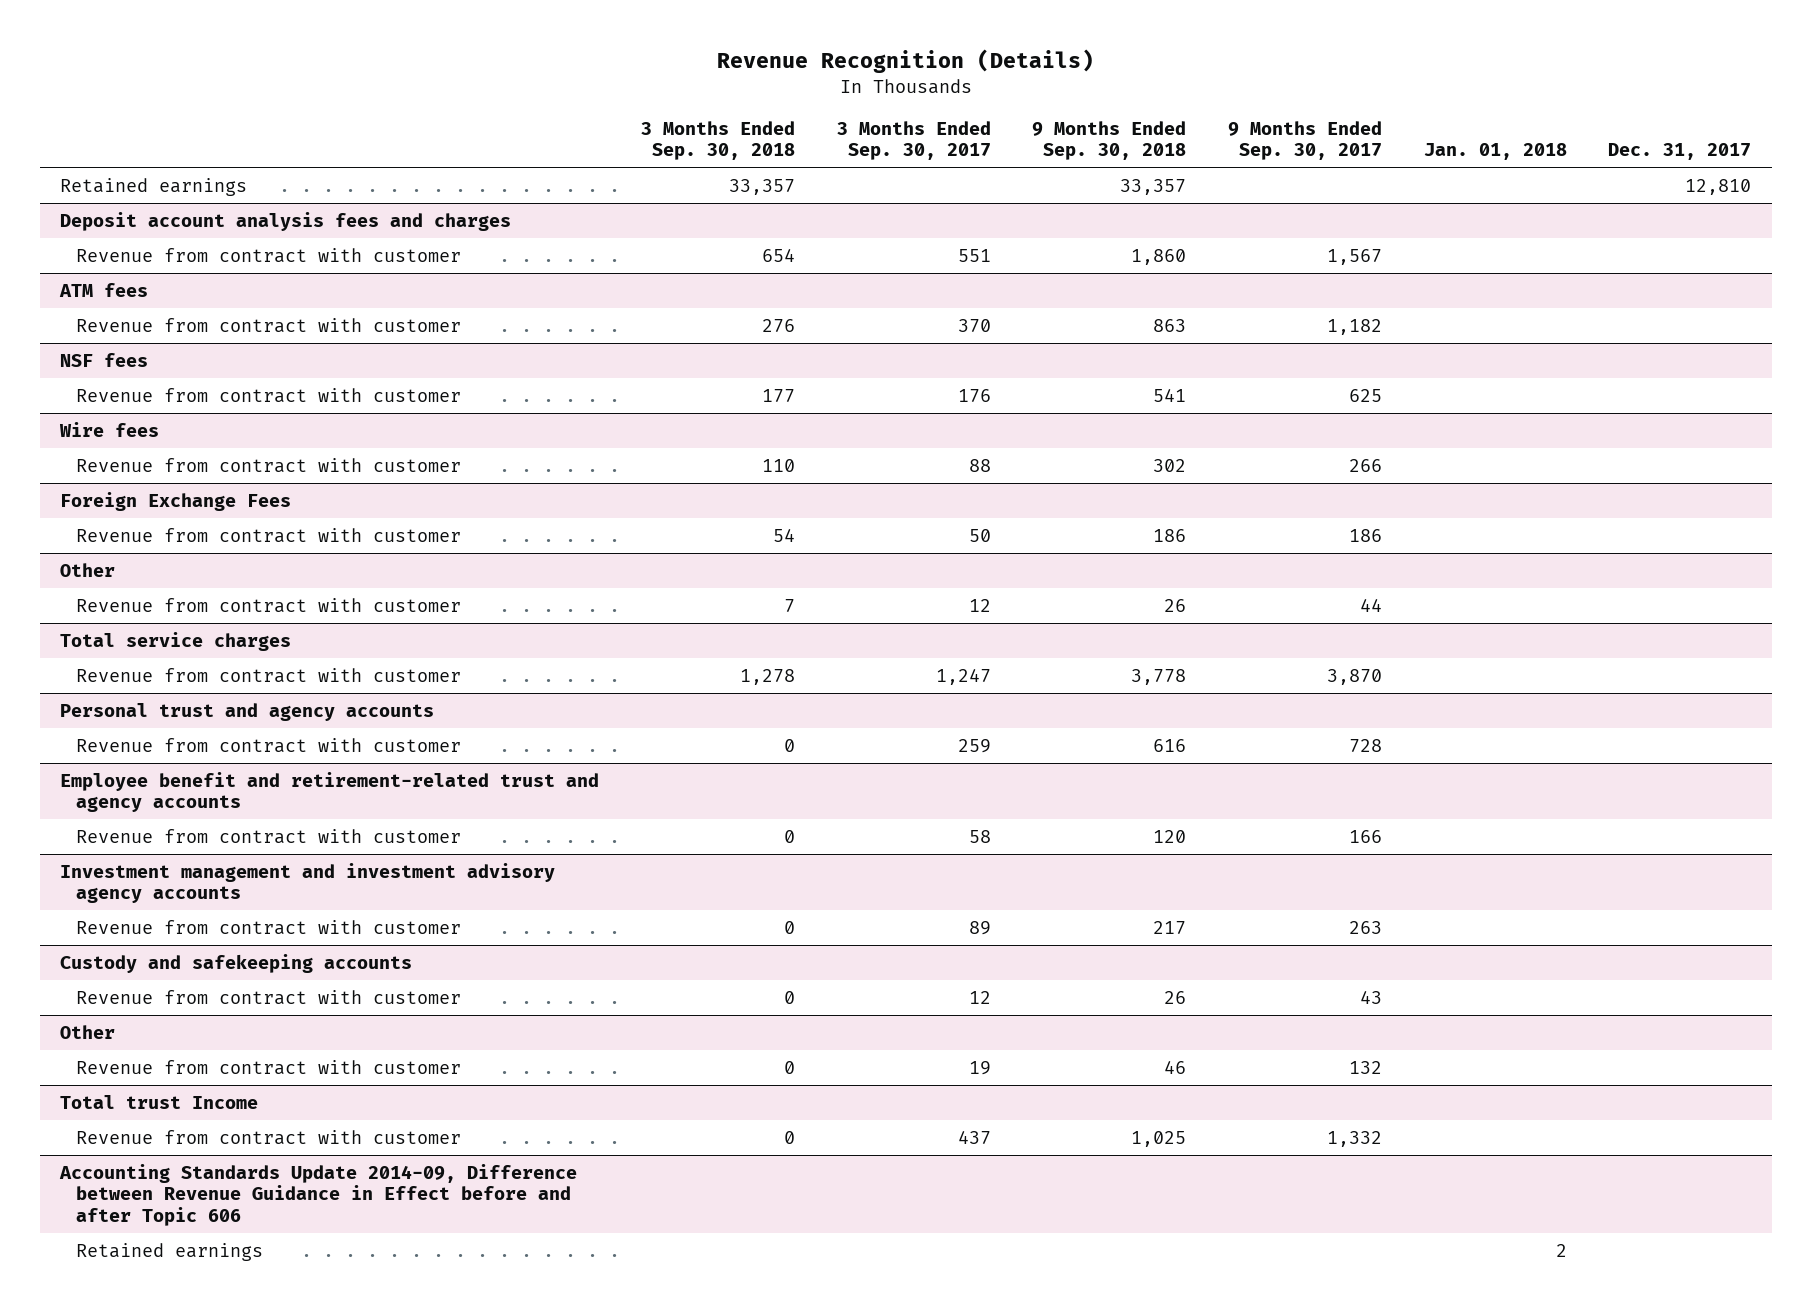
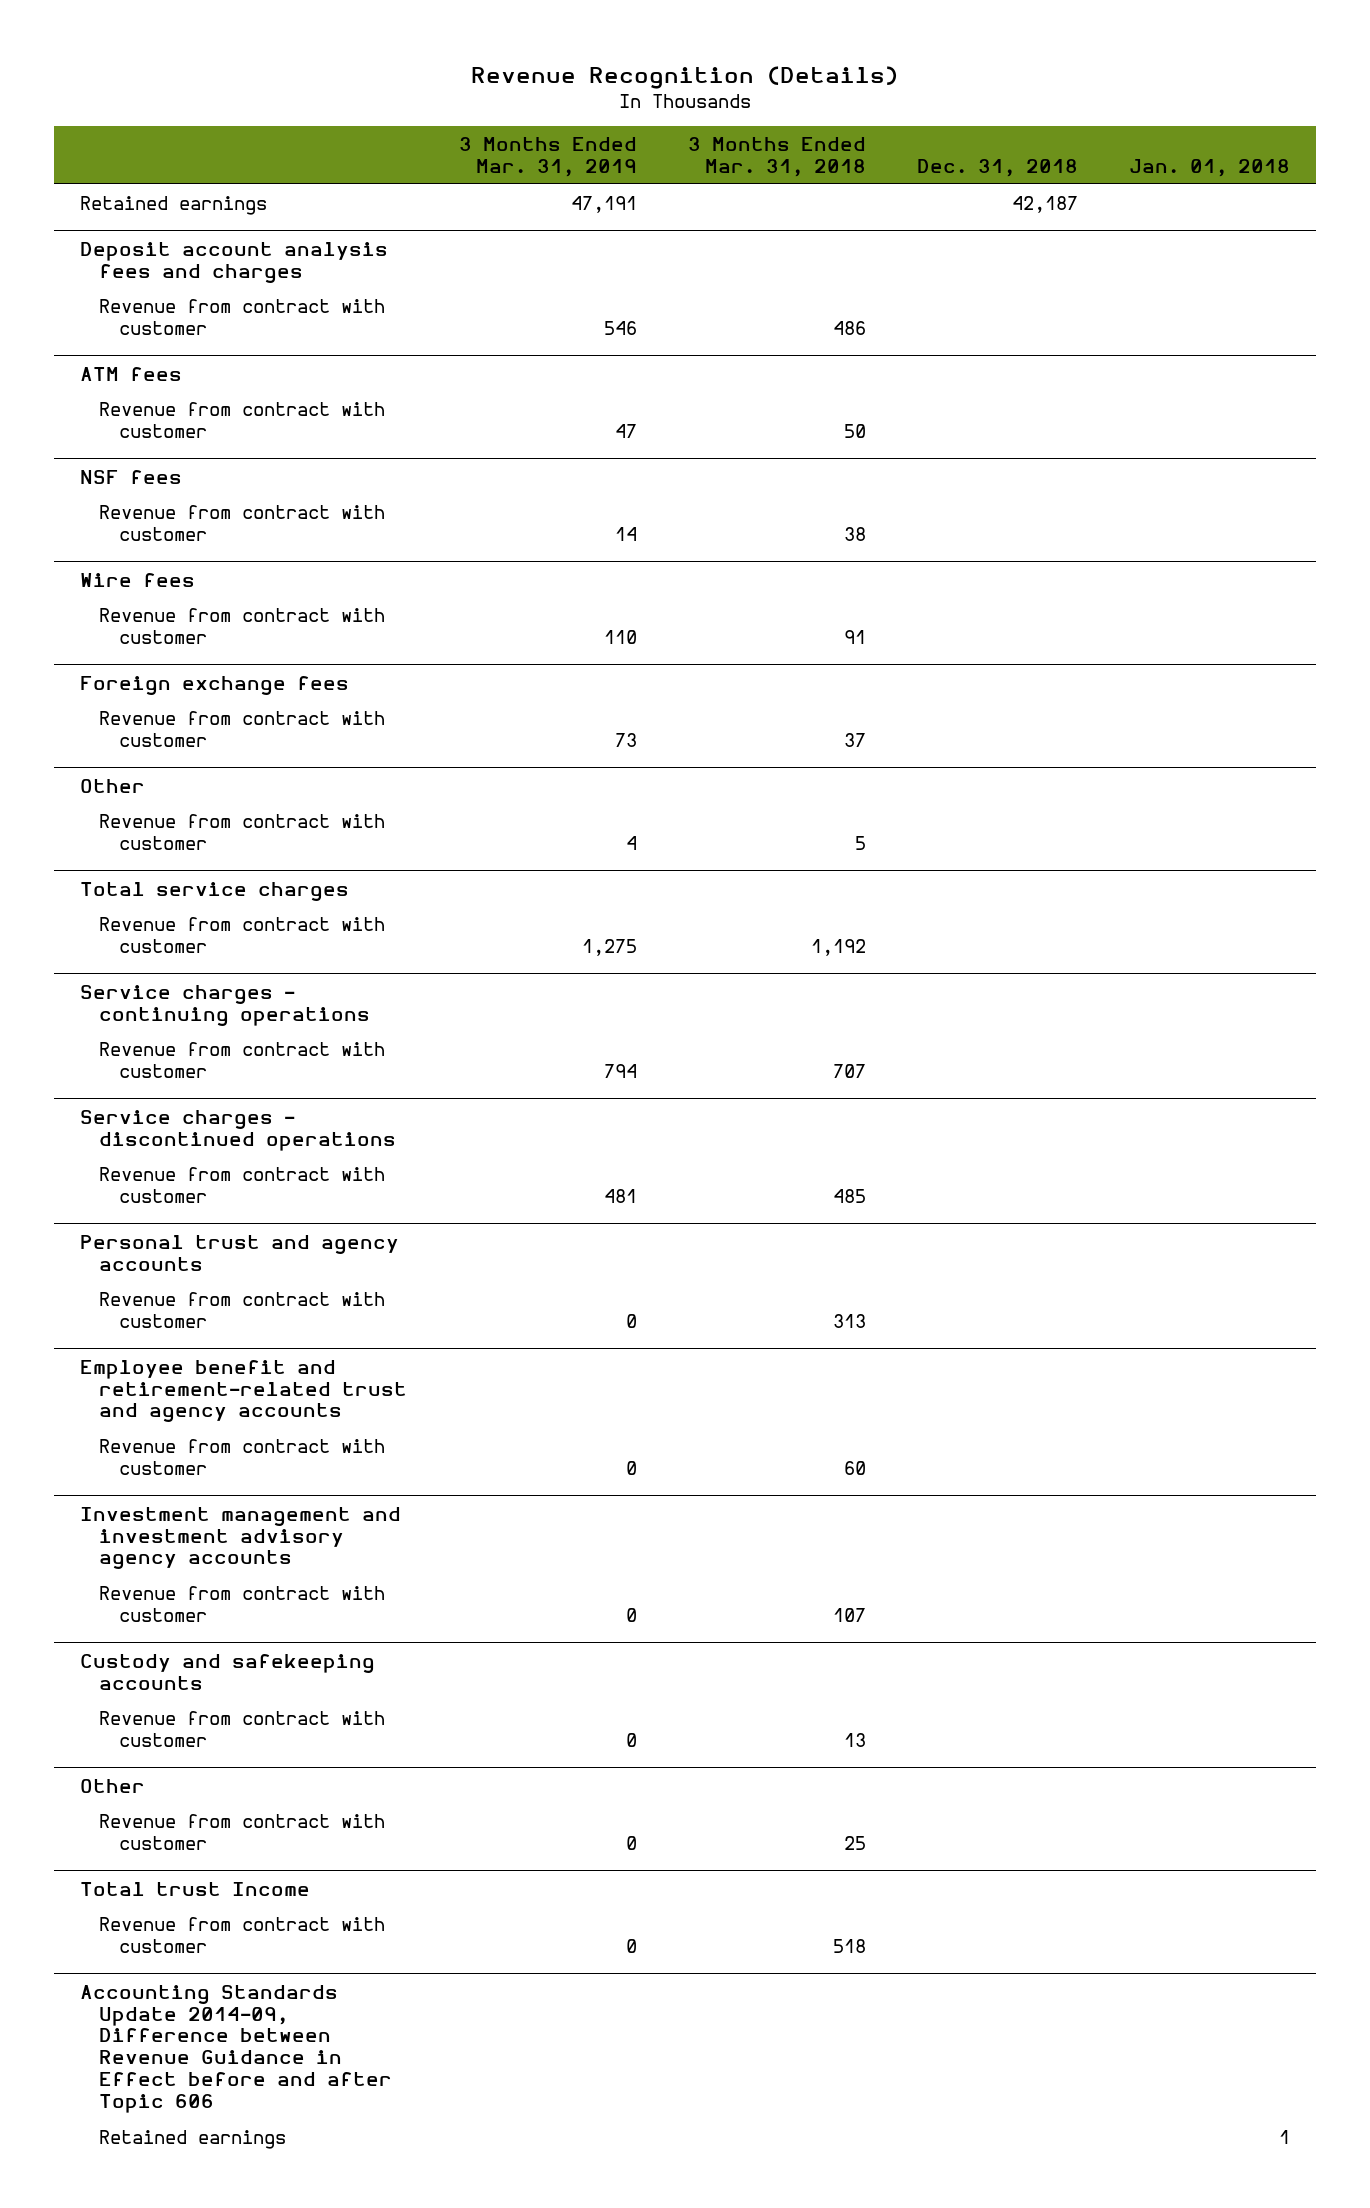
- | 3 Months Ended Sep. 30, 2018 | 3 Months Ended Sep. 30, 2017 | 9 Months Ended Sep. 30, 2018 | 9 Months Ended Sep. 30, 2017 | Jan. 01, 2018 | Dec. 31, 2017
+ | 3 Months Ended Mar. 31, 2019 | 3 Months Ended Mar. 31, 2018 | Dec. 31, 2018 | Jan. 01, 2018
- Foreign Exchange Fees
+ Foreign exchange fees
+ Service charges - continuing operations
+ Revenue from contract with customer | 794 | 707 | |
+ Service charges - discontinued operations
+ Revenue from contract with customer | 481 | 485 | |
@ Accounting Standards Update 2014-09, Difference between Revenue Guidance in Effect before and after Topic 606
- Retained earnings | | | | | 2 |
+ Retained earnings | | | | 1

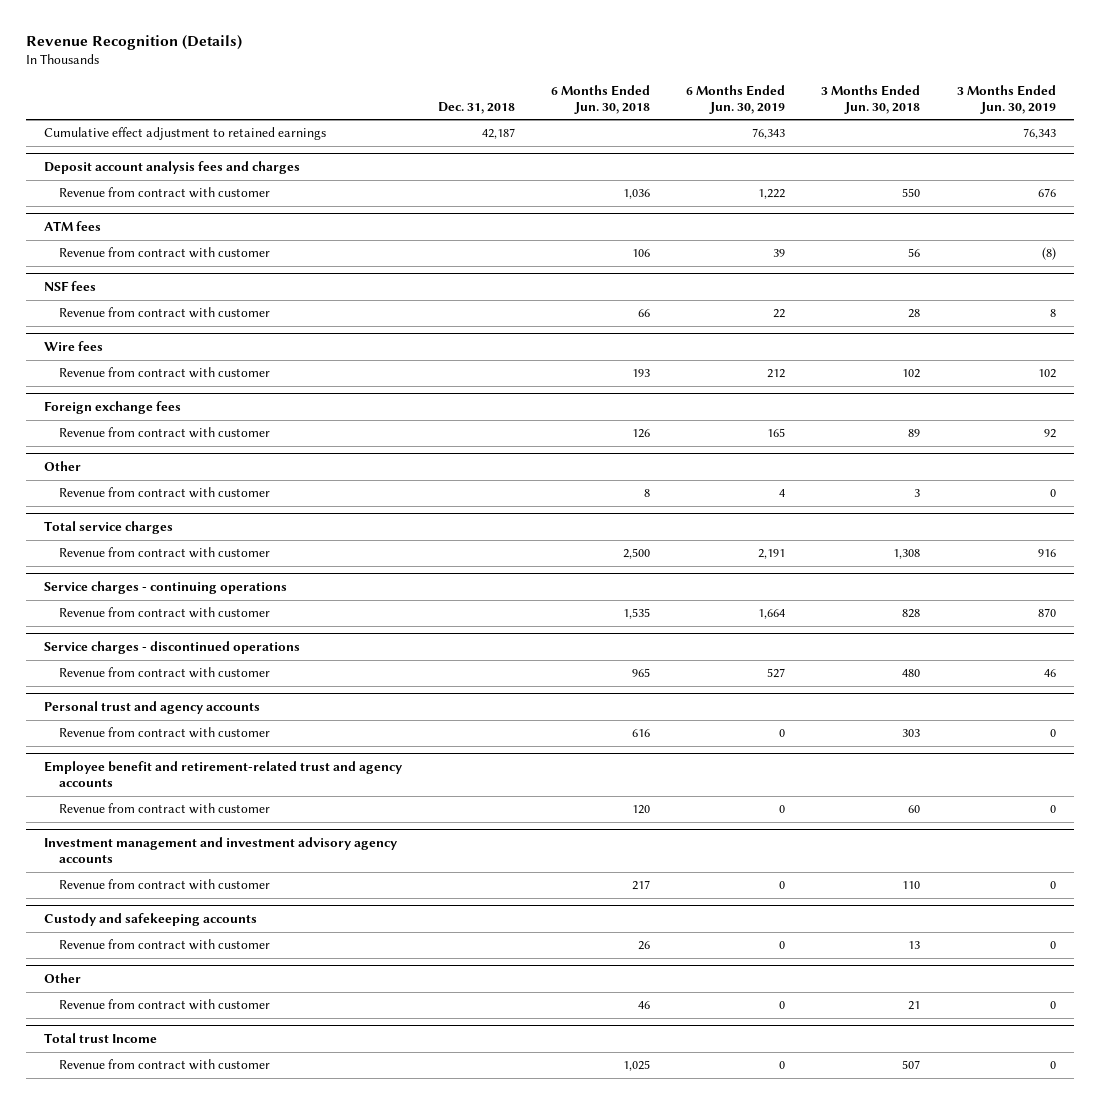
- | 3 Months Ended Mar. 31, 2019 | 3 Months Ended Mar. 31, 2018 | Dec. 31, 2018 | Jan. 01, 2018
+ | Dec. 31, 2018 | 6 Months Ended Jun. 30, 2018 | 6 Months Ended Jun. 30, 2019 | 3 Months Ended Jun. 30, 2018 | 3 Months Ended Jun. 30, 2019
- Retained earnings | 47,191 | | 42,187 |
+ Cumulative effect adjustment to retained earnings | 42,187 | | 76,343 | | 76,343
- Accounting Standards Update 2014-09, Difference between Revenue Guidance in Effect before and after Topic 606
- Retained earnings | | | | 1

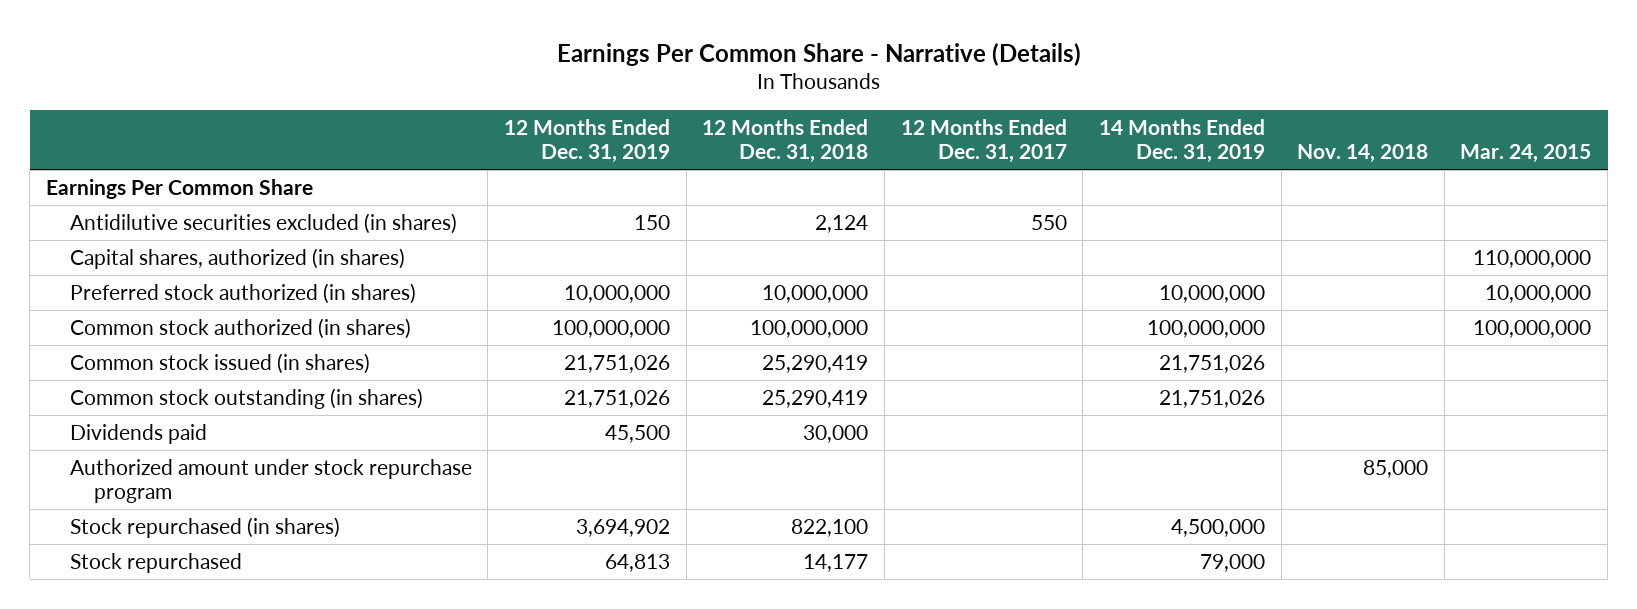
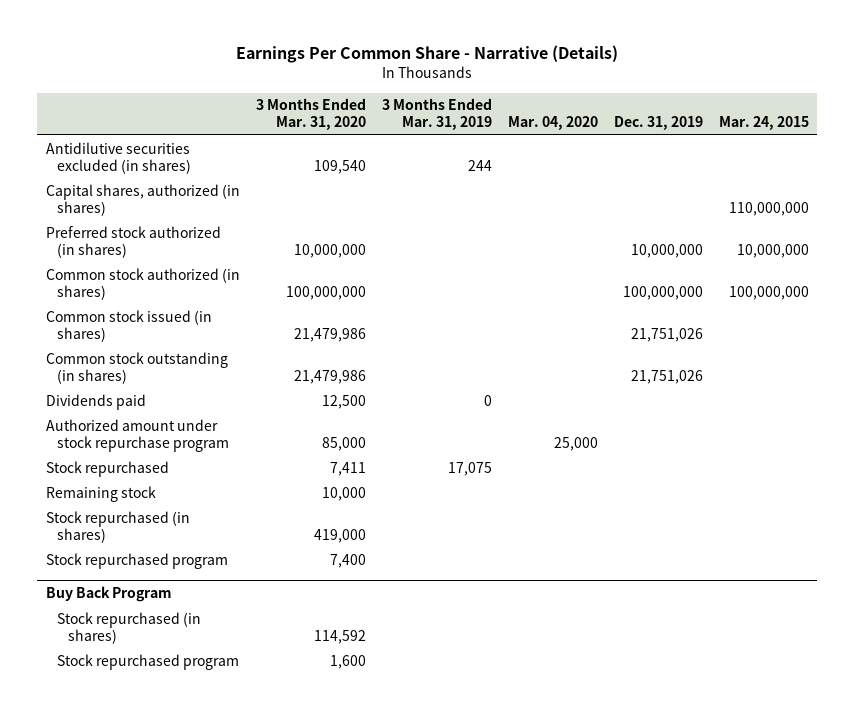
- | 12 Months Ended Dec. 31, 2019 | 12 Months Ended Dec. 31, 2018 | 12 Months Ended Dec. 31, 2017 | 14 Months Ended Dec. 31, 2019 | Nov. 14, 2018 | Mar. 24, 2015
+ | 3 Months Ended Mar. 31, 2020 | 3 Months Ended Mar. 31, 2019 | Mar. 04, 2020 | Dec. 31, 2019 | Mar. 24, 2015
- Earnings Per Common Share
+ Remaining stock | 10,000 | | | |
moved down: Stock repurchased (in shares) | 419,000 | | | |
+ Stock repurchased program | 7,400 | | | |
+ Buy Back Program
+ Stock repurchased (in shares) | 114,592 | | | |
+ Stock repurchased program | 1,600 | | | |

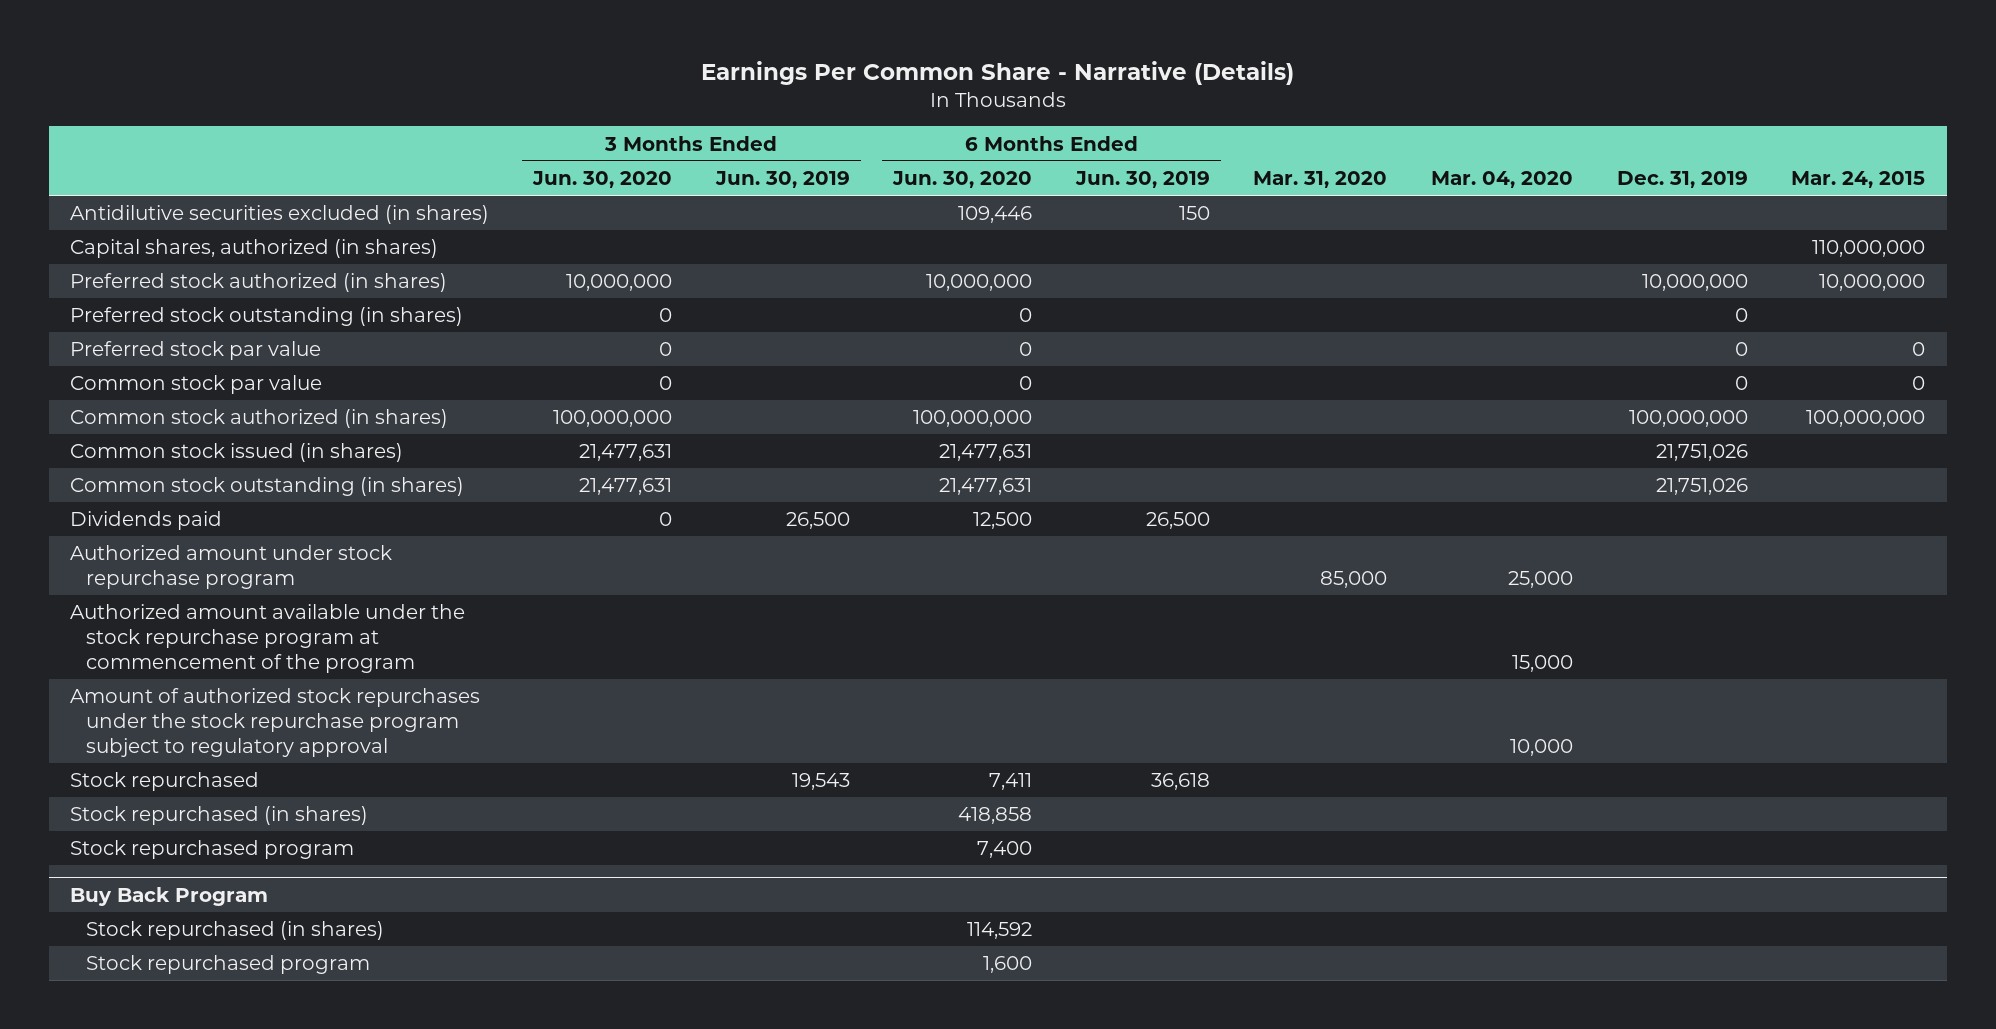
- | 3 Months Ended Mar. 31, 2020 | 3 Months Ended Mar. 31, 2019 | Mar. 04, 2020 | Dec. 31, 2019 | Mar. 24, 2015
+ | 3 Months Ended Jun. 30, 2020 | 3 Months Ended Jun. 30, 2019 | 6 Months Ended Jun. 30, 2020 | 6 Months Ended Jun. 30, 2019 | Mar. 31, 2020 | Mar. 04, 2020 | Dec. 31, 2019 | Mar. 24, 2015
+ Preferred stock outstanding (in shares) | 0 | | 0 | | | | 0 |
+ Preferred stock par value | 0 | | 0 | | | | 0 | 0
+ Common stock par value | 0 | | 0 | | | | 0 | 0
+ Authorized amount available under the stock repurchase program at commencement of the program | | | | | | 15,000 | |
+ Amount of authorized stock repurchases under the stock repurchase program subject to regulatory approval | | | | | | 10,000 | |
- Remaining stock | 10,000 | | | |

